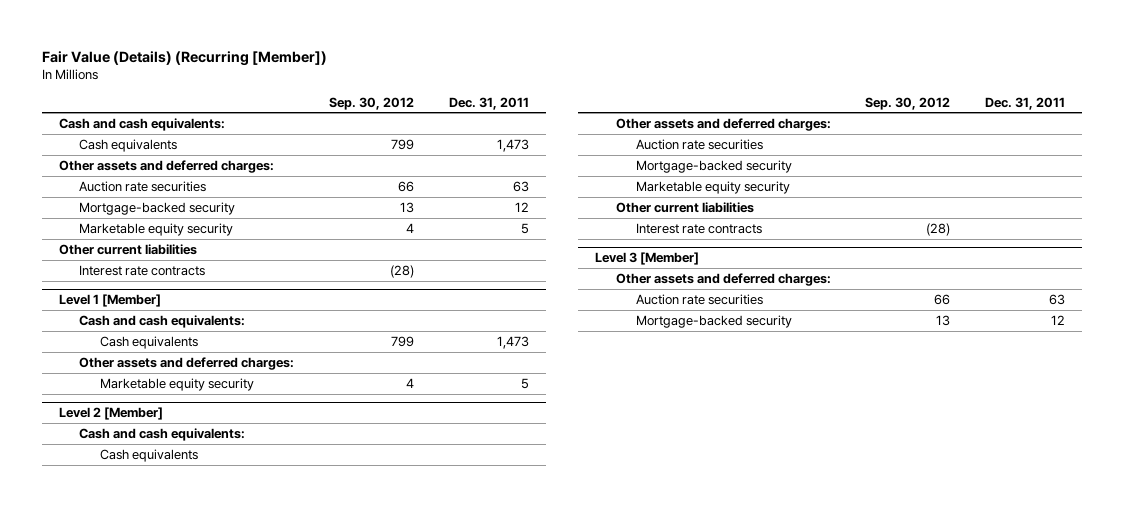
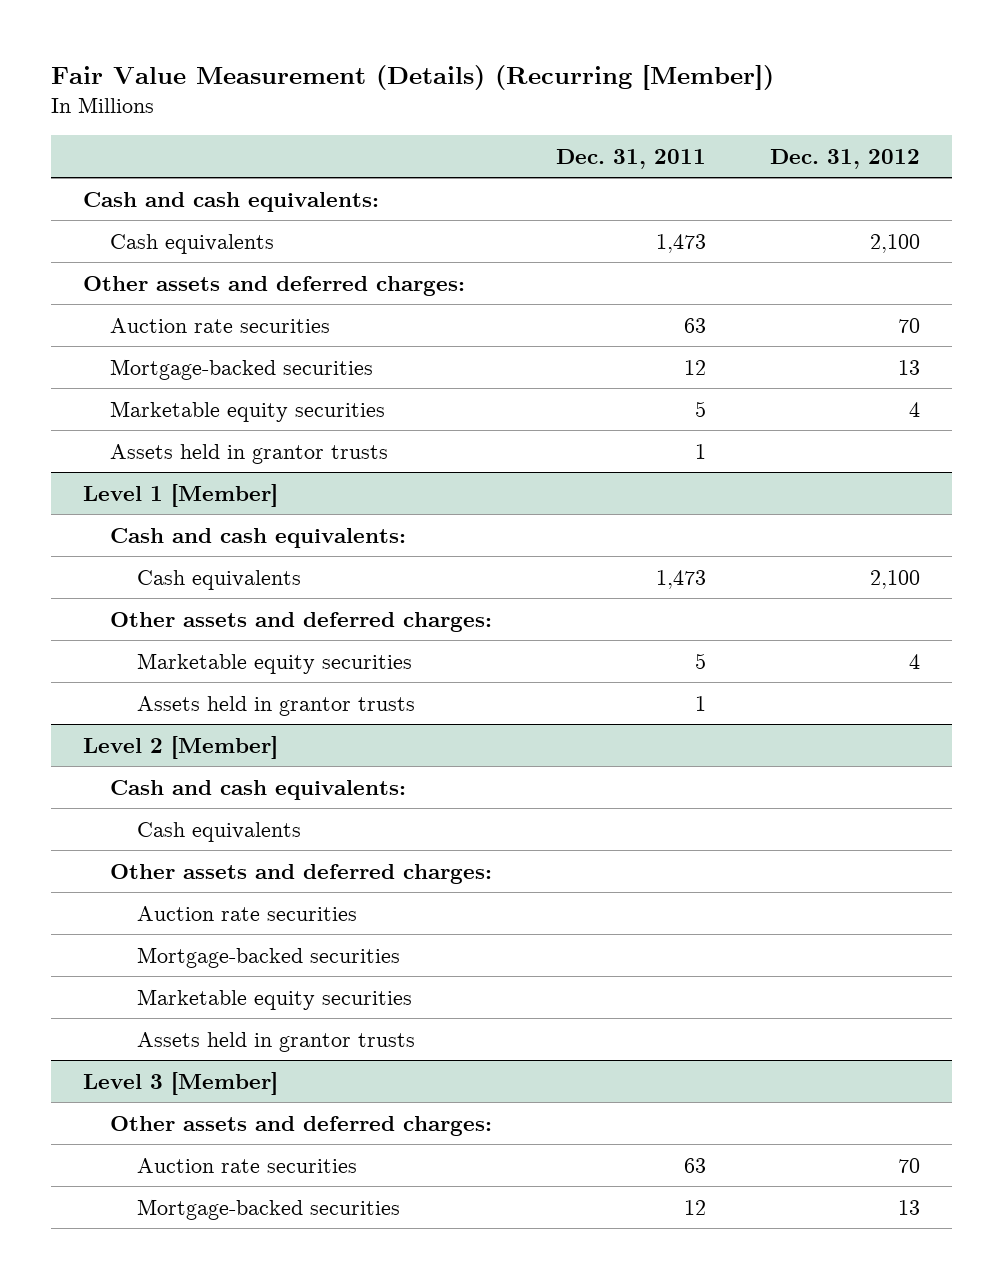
- Fair Value (Details) (Recurring [Member])
+ Fair Value Measurement (Details) (Recurring [Member])
- | Sep. 30, 2012 | Dec. 31, 2011
+ | Dec. 31, 2011 | Dec. 31, 2012
- Mortgage-backed security | 13 | 12
- Marketable equity security | 4 | 5
- Other current liabilities
- Interest rate contracts | (28) |
+ Mortgage-backed securities | 12 | 13
+ Marketable equity securities | 5 | 4
+ Assets held in grantor trusts | 1 |
@ Level 1 [Member]
- Marketable equity security | 4 | 5
+ Marketable equity securities | 5 | 4
+ Assets held in grantor trusts | 1 |
@ Level 2 [Member]
- Mortgage-backed security
- Marketable equity security
- Other current liabilities
- Interest rate contracts | (28) |
+ Mortgage-backed securities
+ Marketable equity securities
+ Assets held in grantor trusts
@ Level 3 [Member]
- Mortgage-backed security | 13 | 12
+ Mortgage-backed securities | 12 | 13

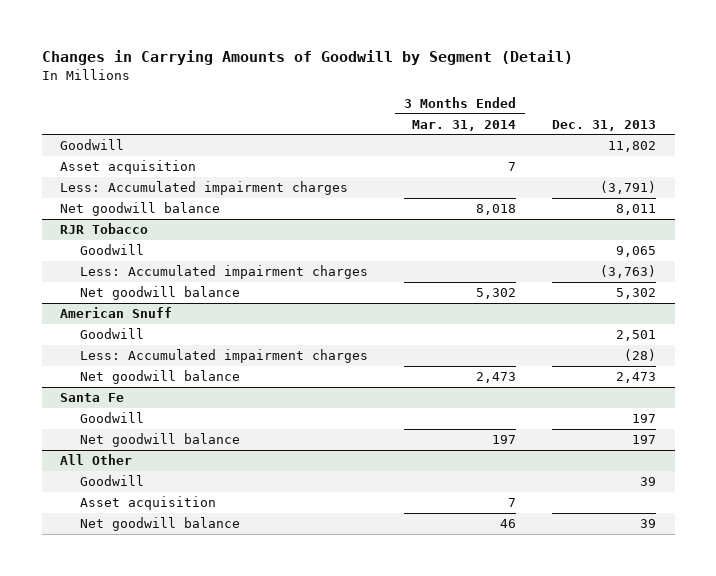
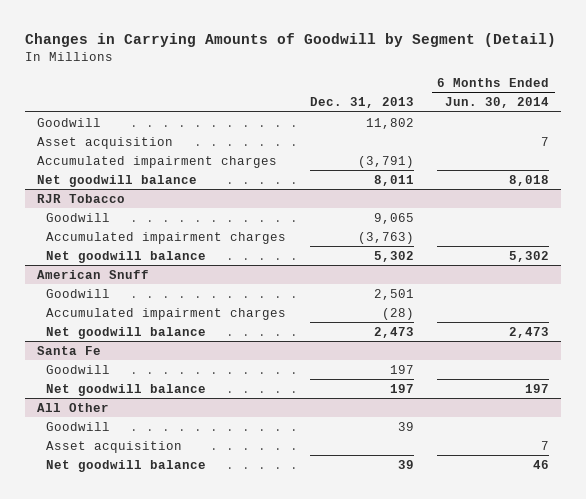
- | 3 Months Ended Mar. 31, 2014 | Dec. 31, 2013
+ | Dec. 31, 2013 | 6 Months Ended Jun. 30, 2014
- Less: Accumulated impairment charges | | (3,791)
+ Accumulated impairment charges | (3,791) |
@ RJR Tobacco
- Less: Accumulated impairment charges | | (3,763)
+ Accumulated impairment charges | (3,763) |
@ American Snuff
- Less: Accumulated impairment charges | | (28)
+ Accumulated impairment charges | (28) |

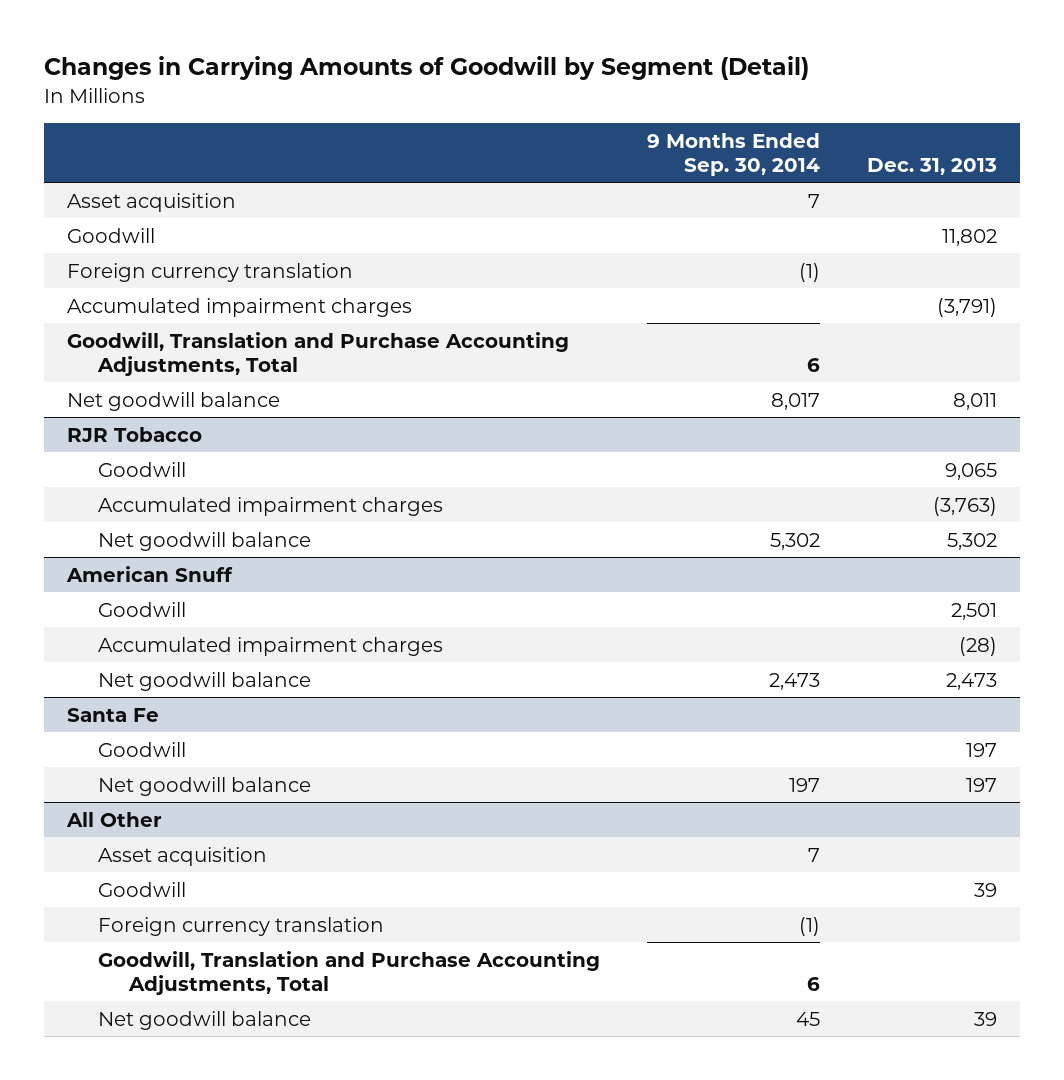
- | Dec. 31, 2013 | 6 Months Ended Jun. 30, 2014
+ | 9 Months Ended Sep. 30, 2014 | Dec. 31, 2013
moved down: Goodwill | | 11,802
+ Foreign currency translation | (1) |
+ Goodwill, Translation and Purchase Accounting Adjustments, Total | 6 |
@ All Other
moved down: Goodwill | | 39
+ Foreign currency translation | (1) |
+ Goodwill, Translation and Purchase Accounting Adjustments, Total | 6 |

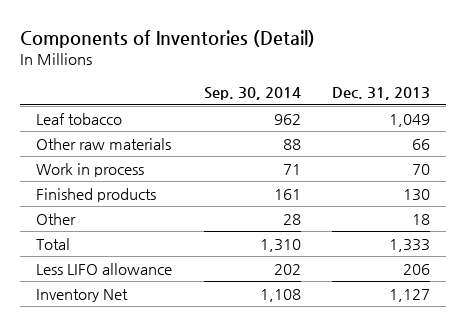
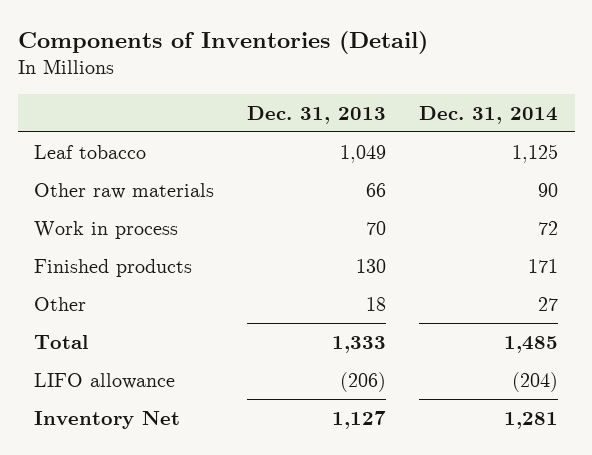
- | Sep. 30, 2014 | Dec. 31, 2013
+ | Dec. 31, 2013 | Dec. 31, 2014
- Less LIFO allowance | 202 | 206
+ LIFO allowance | (206) | (204)

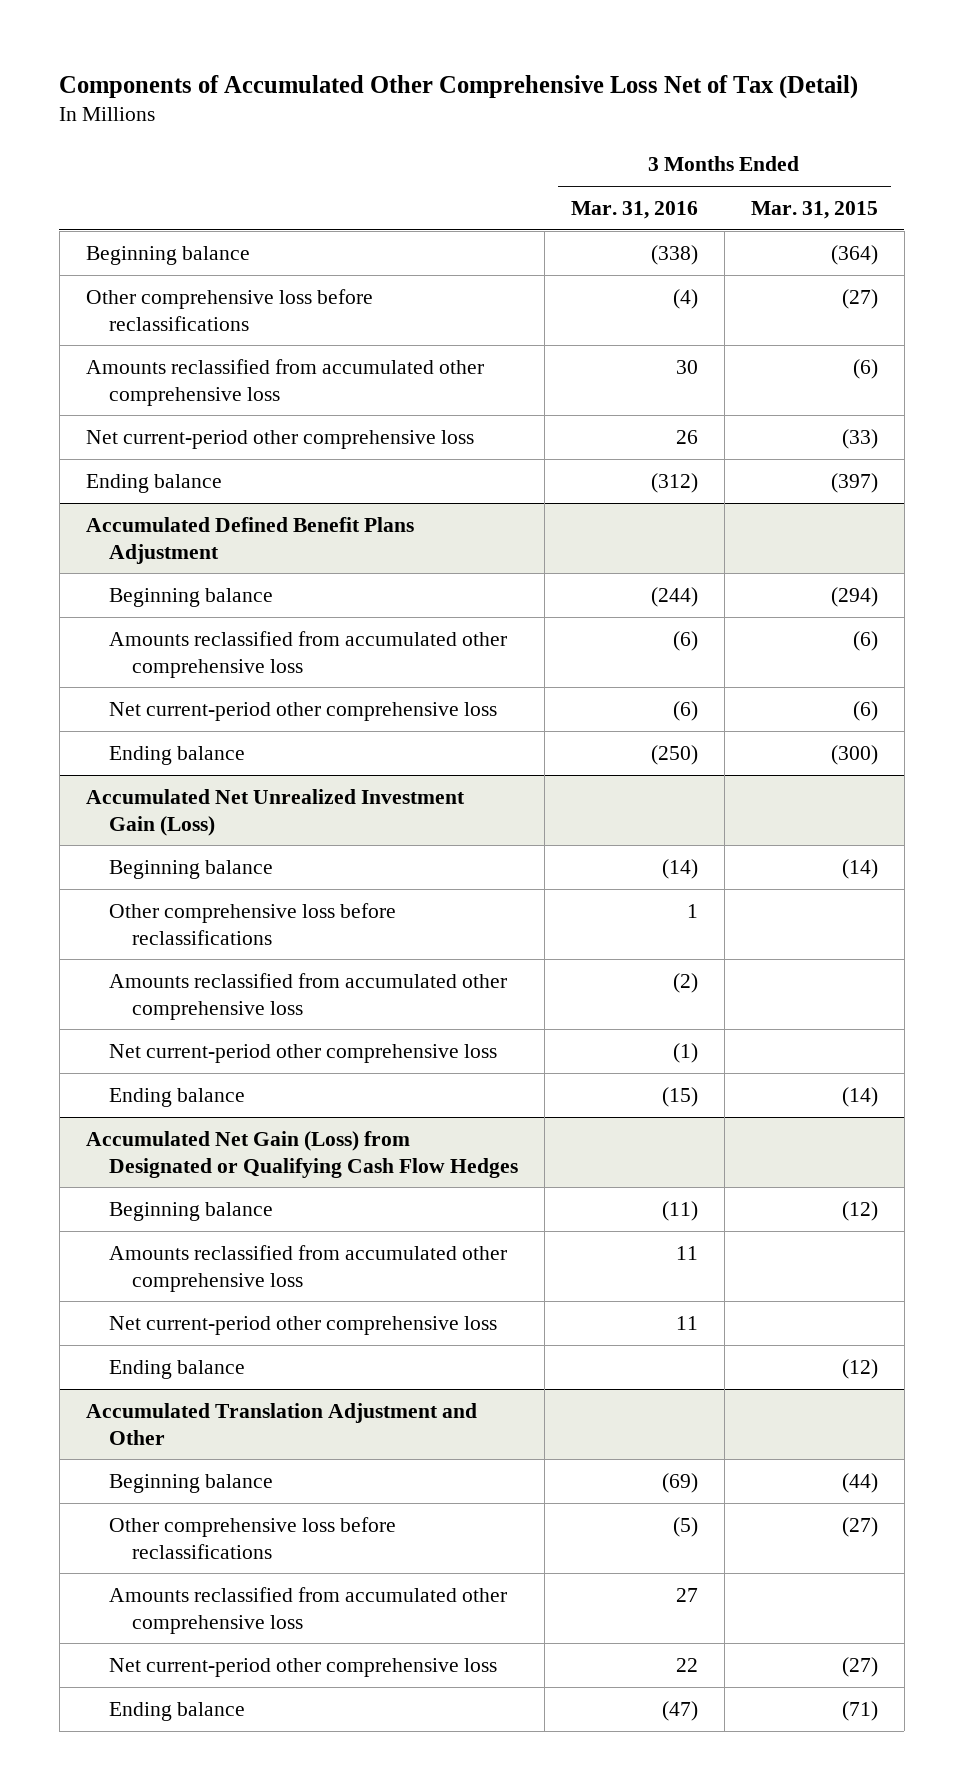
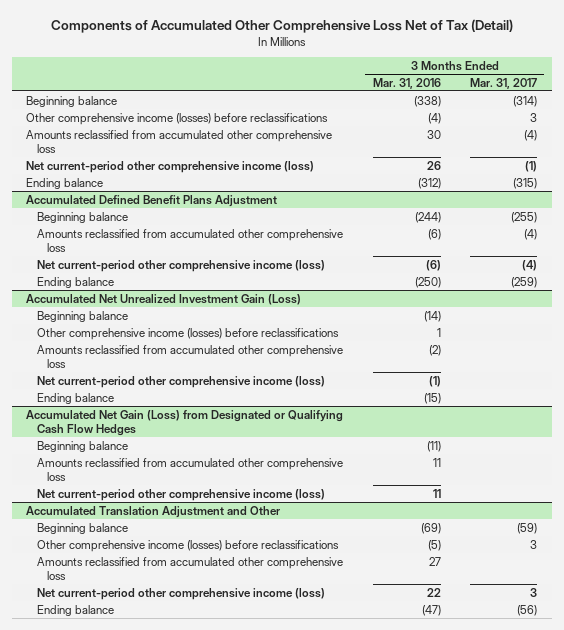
- | 3 Months Ended Mar. 31, 2016 | 3 Months Ended Mar. 31, 2015
+ | 3 Months Ended Mar. 31, 2016 | 3 Months Ended Mar. 31, 2017
- Other comprehensive loss before reclassifications | (4) | (27)
+ Other comprehensive income (losses) before reclassifications | (4) | 3
- Net current-period other comprehensive loss | 26 | (33)
+ Net current-period other comprehensive income (loss) | 26 | (1)
@ Accumulated Defined Benefit Plans Adjustment
- Net current-period other comprehensive loss | (6) | (6)
+ Net current-period other comprehensive income (loss) | (6) | (4)
@ Accumulated Net Unrealized Investment Gain (Loss)
- Other comprehensive loss before reclassifications | 1 |
+ Other comprehensive income (losses) before reclassifications | 1 |
- Net current-period other comprehensive loss | (1) |
+ Net current-period other comprehensive income (loss) | (1) |
@ Accumulated Net Gain (Loss) from Designated or Qualifying Cash Flow Hedges
- Net current-period other comprehensive loss | 11 |
- Ending balance | | (12)
+ Net current-period other comprehensive income (loss) | 11 |
@ Accumulated Translation Adjustment and Other
- Other comprehensive loss before reclassifications | (5) | (27)
+ Other comprehensive income (losses) before reclassifications | (5) | 3
- Net current-period other comprehensive loss | 22 | (27)
+ Net current-period other comprehensive income (loss) | 22 | 3

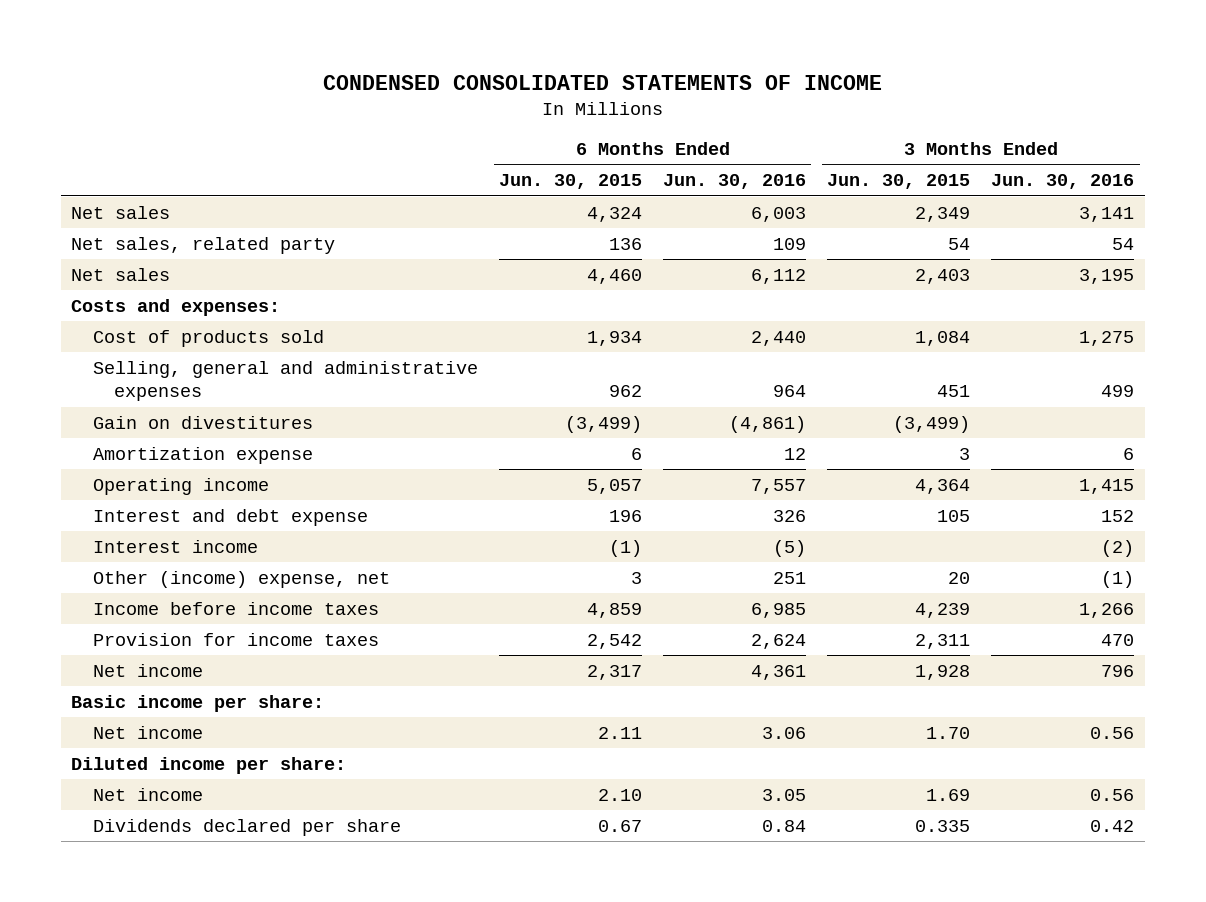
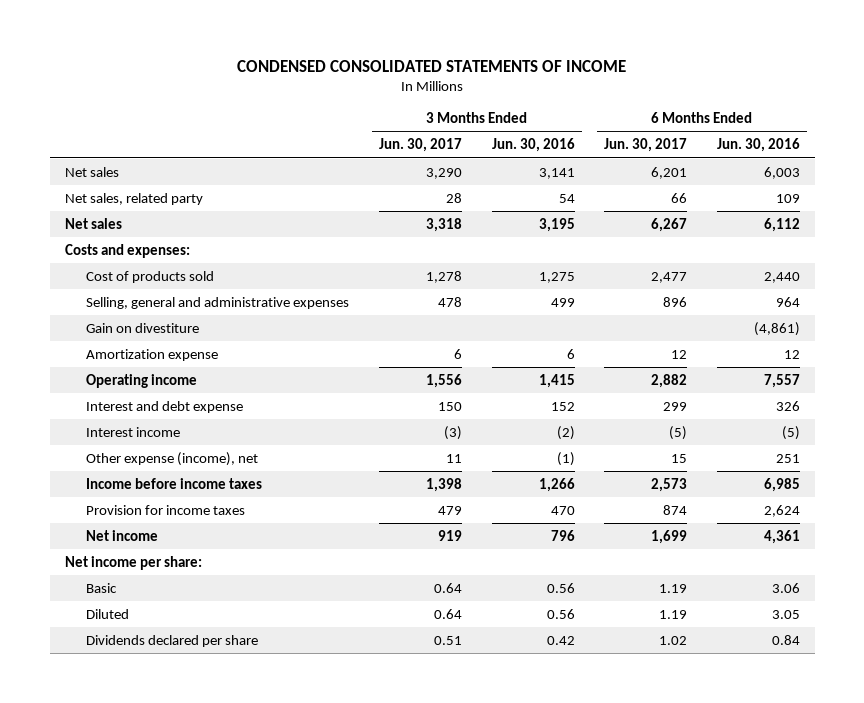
- | 6 Months Ended Jun. 30, 2015 | 6 Months Ended Jun. 30, 2016 | 3 Months Ended Jun. 30, 2015 | 3 Months Ended Jun. 30, 2016
+ | 3 Months Ended Jun. 30, 2017 | 3 Months Ended Jun. 30, 2016 | 6 Months Ended Jun. 30, 2017 | 6 Months Ended Jun. 30, 2016
- Gain on divestitures | (3,499) | (4,861) | (3,499) |
+ Gain on divestiture | | | | (4,861)
- Other (income) expense, net | 3 | 251 | 20 | (1)
+ Other expense (income), net | 11 | (1) | 15 | 251
- Basic income per share:
- Net income | 2.11 | 3.06 | 1.70 | 0.56
- Diluted income per share:
- Net income | 2.10 | 3.05 | 1.69 | 0.56
+ Net income per share:
+ Basic | 0.64 | 0.56 | 1.19 | 3.06
+ Diluted | 0.64 | 0.56 | 1.19 | 3.05

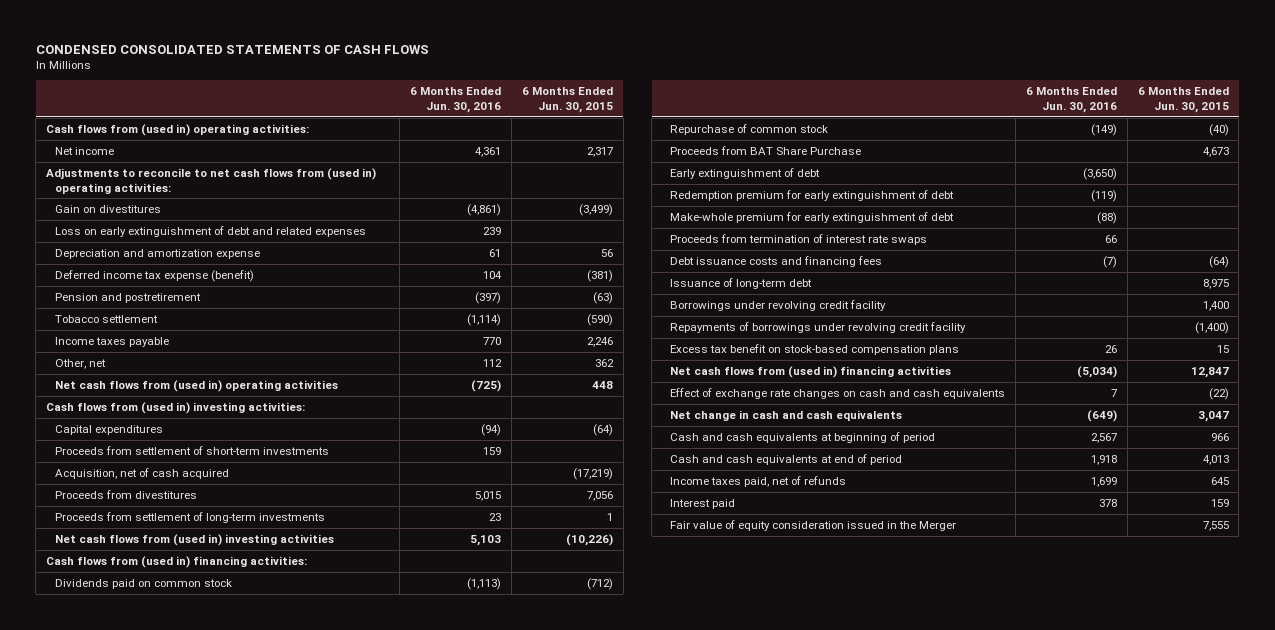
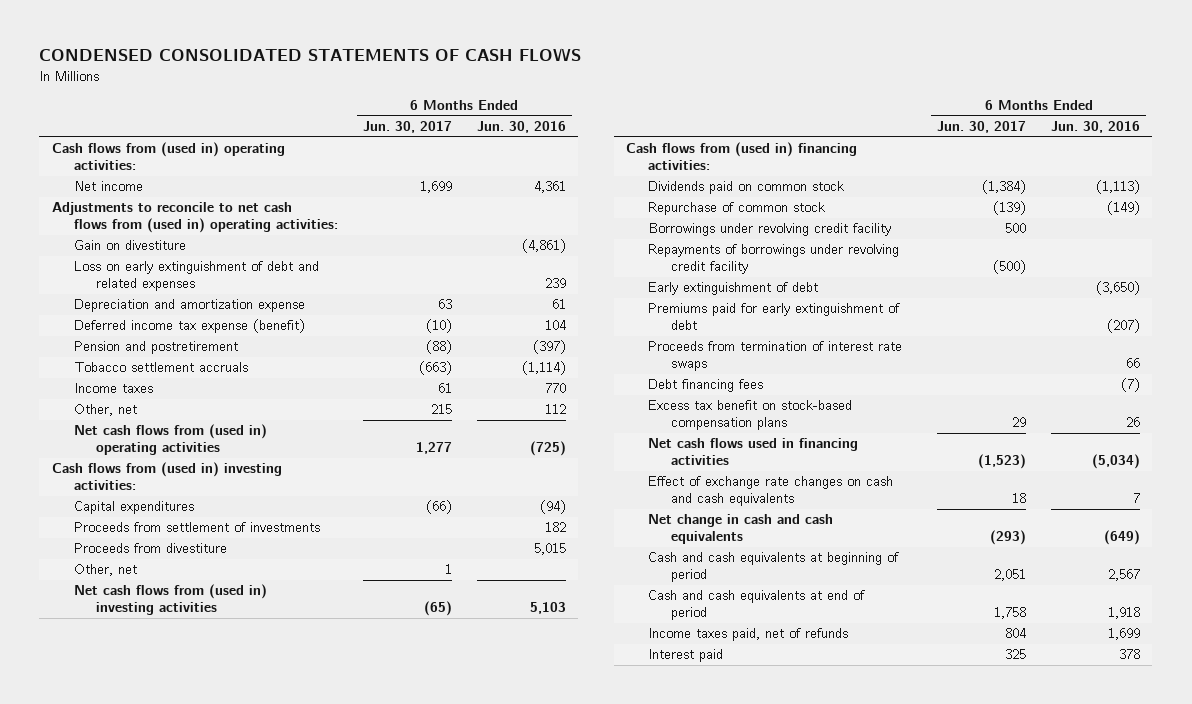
- | 6 Months Ended Jun. 30, 2016 | 6 Months Ended Jun. 30, 2015
+ | 6 Months Ended Jun. 30, 2017 | 6 Months Ended Jun. 30, 2016
- Gain on divestitures | (4,861) | (3,499)
+ Gain on divestiture | | (4,861)
- Tobacco settlement | (1,114) | (590)
- Income taxes payable | 770 | 2,246
+ Tobacco settlement accruals | (663) | (1,114)
+ Income taxes | 61 | 770
- Proceeds from settlement of short-term investments | 159 |
- Acquisition, net of cash acquired | | (17,219)
- Proceeds from divestitures | 5,015 | 7,056
- Proceeds from settlement of long-term investments | 23 | 1
+ Proceeds from settlement of investments | | 182
+ Proceeds from divestiture | | 5,015
+ Other, net | 1 |
- Proceeds from BAT Share Purchase | | 4,673
- Redemption premium for early extinguishment of debt | (119) |
- Make-whole premium for early extinguishment of debt | (88) |
- Debt issuance costs and financing fees | (7) | (64)
- Issuance of long-term debt | | 8,975
moved down: Early extinguishment of debt | | (3,650)
+ Premiums paid for early extinguishment of debt | | (207)
moved down: Proceeds from termination of interest rate swaps | | 66
+ Debt financing fees | | (7)
- Net cash flows from (used in) financing activities | (5,034) | 12,847
+ Net cash flows used in financing activities | (1,523) | (5,034)
- Fair value of equity consideration issued in the Merger | | 7,555

